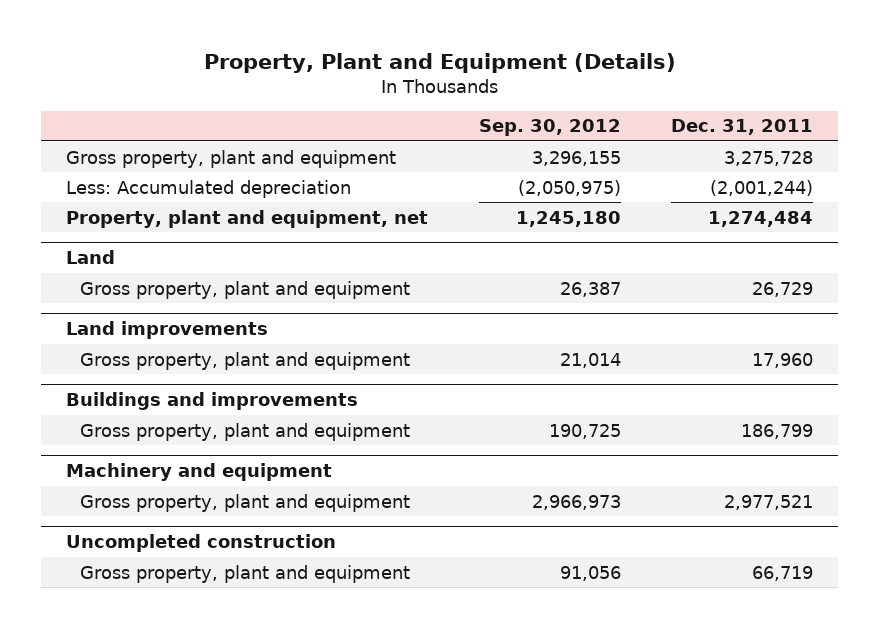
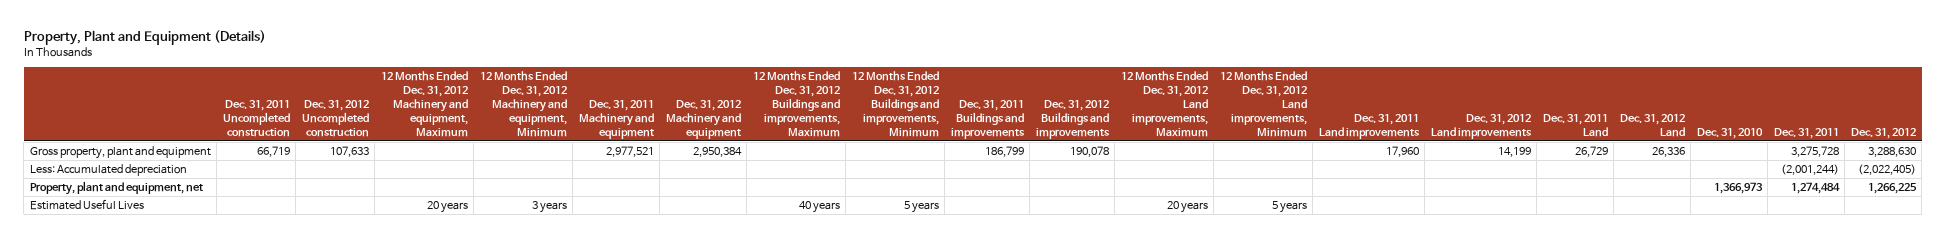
- | Sep. 30, 2012 | Dec. 31, 2011
+ | Dec. 31, 2011 Uncompleted construction | Dec. 31, 2012 Uncompleted construction | 12 Months Ended Dec. 31, 2012 Machinery and equipment, Maximum | 12 Months Ended Dec. 31, 2012 Machinery and equipment, Minimum | Dec. 31, 2011 Machinery and equipment | Dec. 31, 2012 Machinery and equipment | 12 Months Ended Dec. 31, 2012 Buildings and improvements, Maximum | 12 Months Ended Dec. 31, 2012 Buildings and improvements, Minimum | Dec. 31, 2011 Buildings and improvements | Dec. 31, 2012 Buildings and improvements | 12 Months Ended Dec. 31, 2012 Land improvements, Maximum | 12 Months Ended Dec. 31, 2012 Land improvements, Minimum | Dec. 31, 2011 Land improvements | Dec. 31, 2012 Land improvements | Dec. 31, 2011 Land | Dec. 31, 2012 Land | Dec. 31, 2010 | Dec. 31, 2011 | Dec. 31, 2012
- Land
- Gross property, plant and equipment | 26,387 | 26,729
- Land improvements
- Gross property, plant and equipment | 21,014 | 17,960
- Buildings and improvements
- Gross property, plant and equipment | 190,725 | 186,799
- Machinery and equipment
- Gross property, plant and equipment | 2,966,973 | 2,977,521
- Uncompleted construction
- Gross property, plant and equipment | 91,056 | 66,719
+ Estimated Useful Lives | | | 20 years | 3 years | | | 40 years | 5 years | | | 20 years | 5 years | | | | | | |

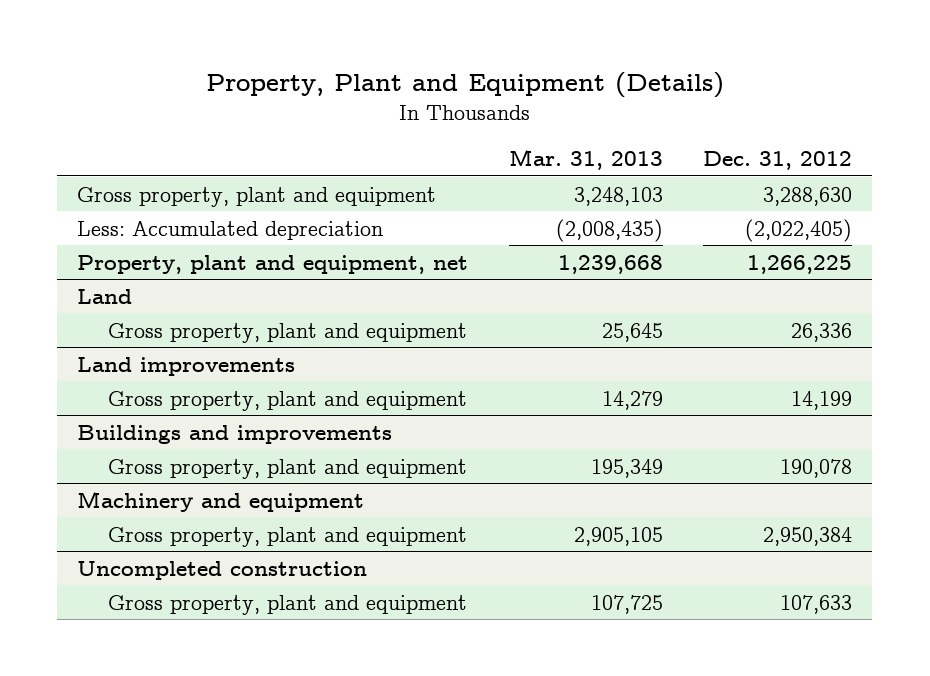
- | Dec. 31, 2011 Uncompleted construction | Dec. 31, 2012 Uncompleted construction | 12 Months Ended Dec. 31, 2012 Machinery and equipment, Maximum | 12 Months Ended Dec. 31, 2012 Machinery and equipment, Minimum | Dec. 31, 2011 Machinery and equipment | Dec. 31, 2012 Machinery and equipment | 12 Months Ended Dec. 31, 2012 Buildings and improvements, Maximum | 12 Months Ended Dec. 31, 2012 Buildings and improvements, Minimum | Dec. 31, 2011 Buildings and improvements | Dec. 31, 2012 Buildings and improvements | 12 Months Ended Dec. 31, 2012 Land improvements, Maximum | 12 Months Ended Dec. 31, 2012 Land improvements, Minimum | Dec. 31, 2011 Land improvements | Dec. 31, 2012 Land improvements | Dec. 31, 2011 Land | Dec. 31, 2012 Land | Dec. 31, 2010 | Dec. 31, 2011 | Dec. 31, 2012
+ | Mar. 31, 2013 | Dec. 31, 2012
- Estimated Useful Lives | | | 20 years | 3 years | | | 40 years | 5 years | | | 20 years | 5 years | | | | | | |
+ Land
+ Gross property, plant and equipment | 25,645 | 26,336
+ Land improvements
+ Gross property, plant and equipment | 14,279 | 14,199
+ Buildings and improvements
+ Gross property, plant and equipment | 195,349 | 190,078
+ Machinery and equipment
+ Gross property, plant and equipment | 2,905,105 | 2,950,384
+ Uncompleted construction
+ Gross property, plant and equipment | 107,725 | 107,633

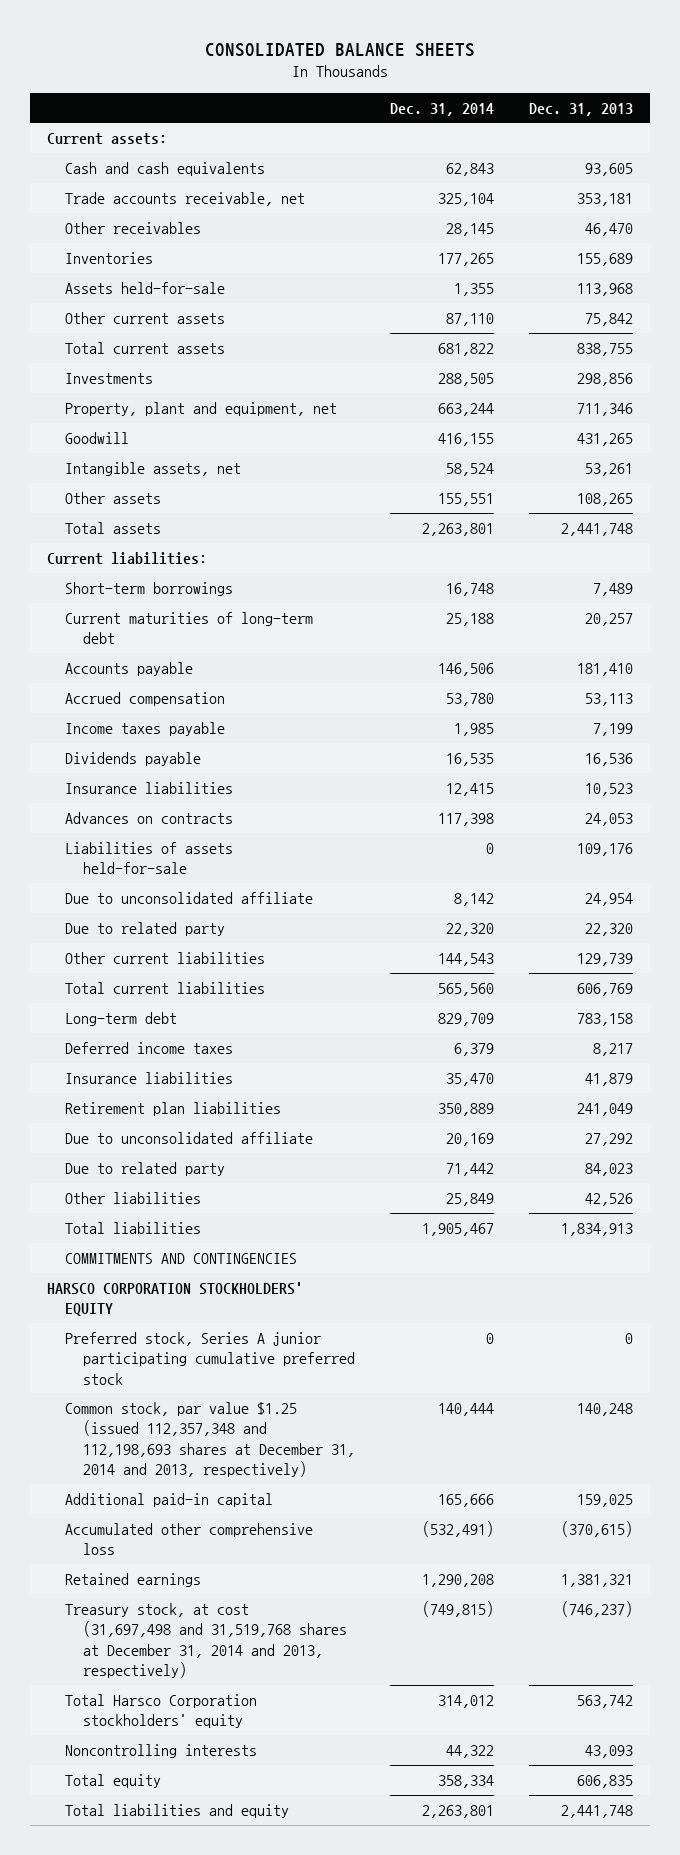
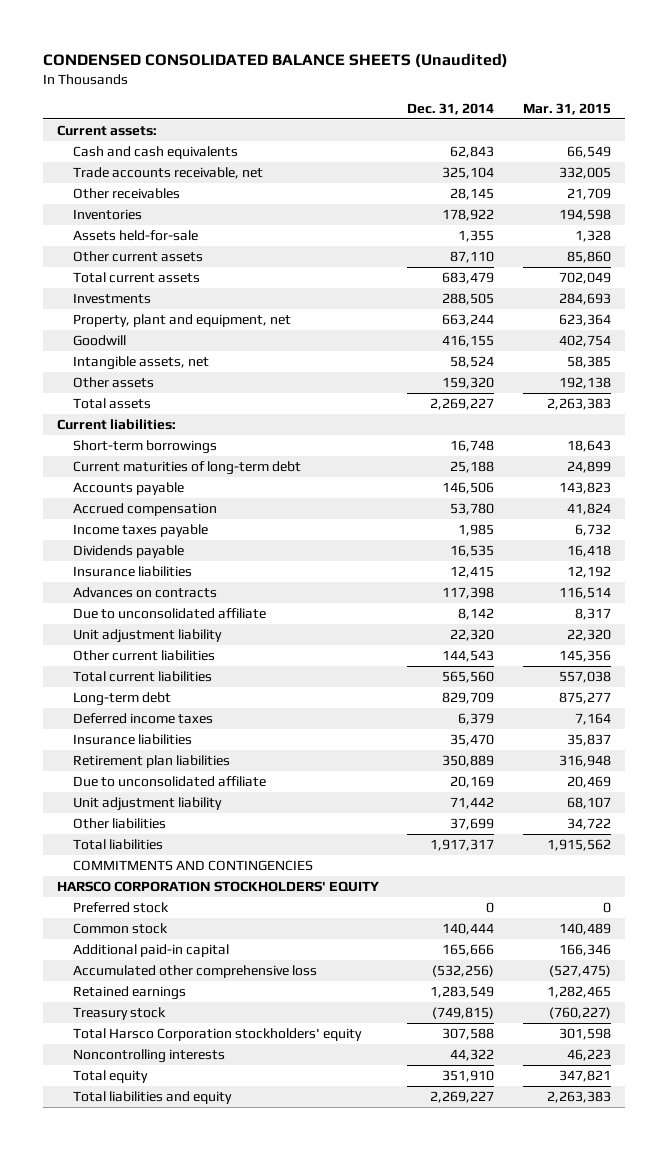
- CONSOLIDATED BALANCE SHEETS
+ CONDENSED CONSOLIDATED BALANCE SHEETS (Unaudited)
- | Dec. 31, 2014 | Dec. 31, 2013
+ | Dec. 31, 2014 | Mar. 31, 2015
- Inventories | 177,265 | 155,689
+ Inventories | 178,922 | 194,598
- Total current assets | 681,822 | 838,755
+ Total current assets | 683,479 | 702,049
- Other assets | 155,551 | 108,265
- Total assets | 2,263,801 | 2,441,748
+ Other assets | 159,320 | 192,138
+ Total assets | 2,269,227 | 2,263,383
- Liabilities of assets held-for-sale | 0 | 109,176
- Due to related party | 22,320 | 22,320
+ Unit adjustment liability | 22,320 | 22,320
- Due to related party | 71,442 | 84,023
- Other liabilities | 25,849 | 42,526
- Total liabilities | 1,905,467 | 1,834,913
+ Unit adjustment liability | 71,442 | 68,107
+ Other liabilities | 37,699 | 34,722
+ Total liabilities | 1,917,317 | 1,915,562
- Preferred stock, Series A junior participating cumulative preferred stock | 0 | 0
- Common stock, par value $1.25 (issued 112,357,348 and 112,198,693 shares at December 31, 2014 and 2013, respectively) | 140,444 | 140,248
+ Preferred stock | 0 | 0
+ Common stock | 140,444 | 140,489
- Accumulated other comprehensive loss | (532,491) | (370,615)
- Retained earnings | 1,290,208 | 1,381,321
- Treasury stock, at cost (31,697,498 and 31,519,768 shares at December 31, 2014 and 2013, respectively) | (749,815) | (746,237)
- Total Harsco Corporation stockholders' equity | 314,012 | 563,742
+ Accumulated other comprehensive loss | (532,256) | (527,475)
+ Retained earnings | 1,283,549 | 1,282,465
+ Treasury stock | (749,815) | (760,227)
+ Total Harsco Corporation stockholders' equity | 307,588 | 301,598
- Total equity | 358,334 | 606,835
- Total liabilities and equity | 2,263,801 | 2,441,748
+ Total equity | 351,910 | 347,821
+ Total liabilities and equity | 2,269,227 | 2,263,383

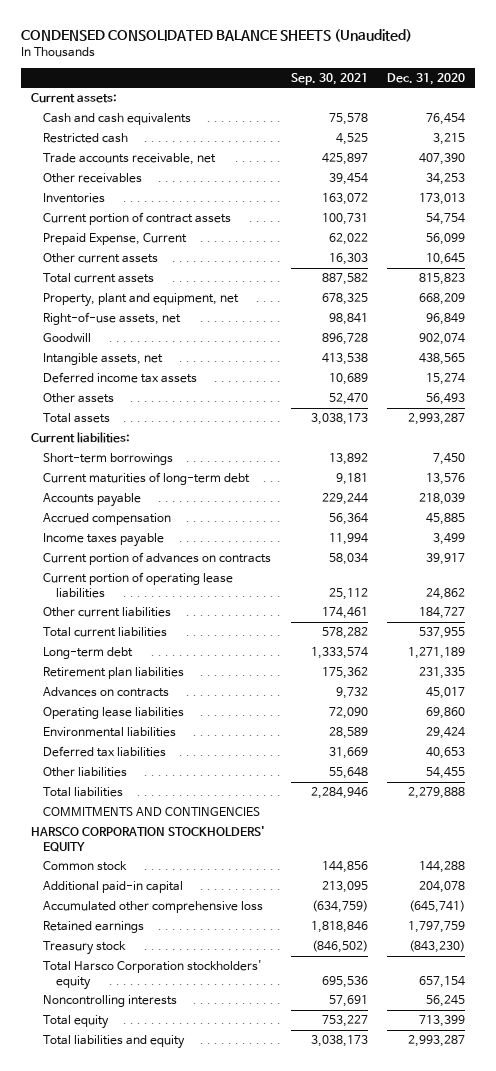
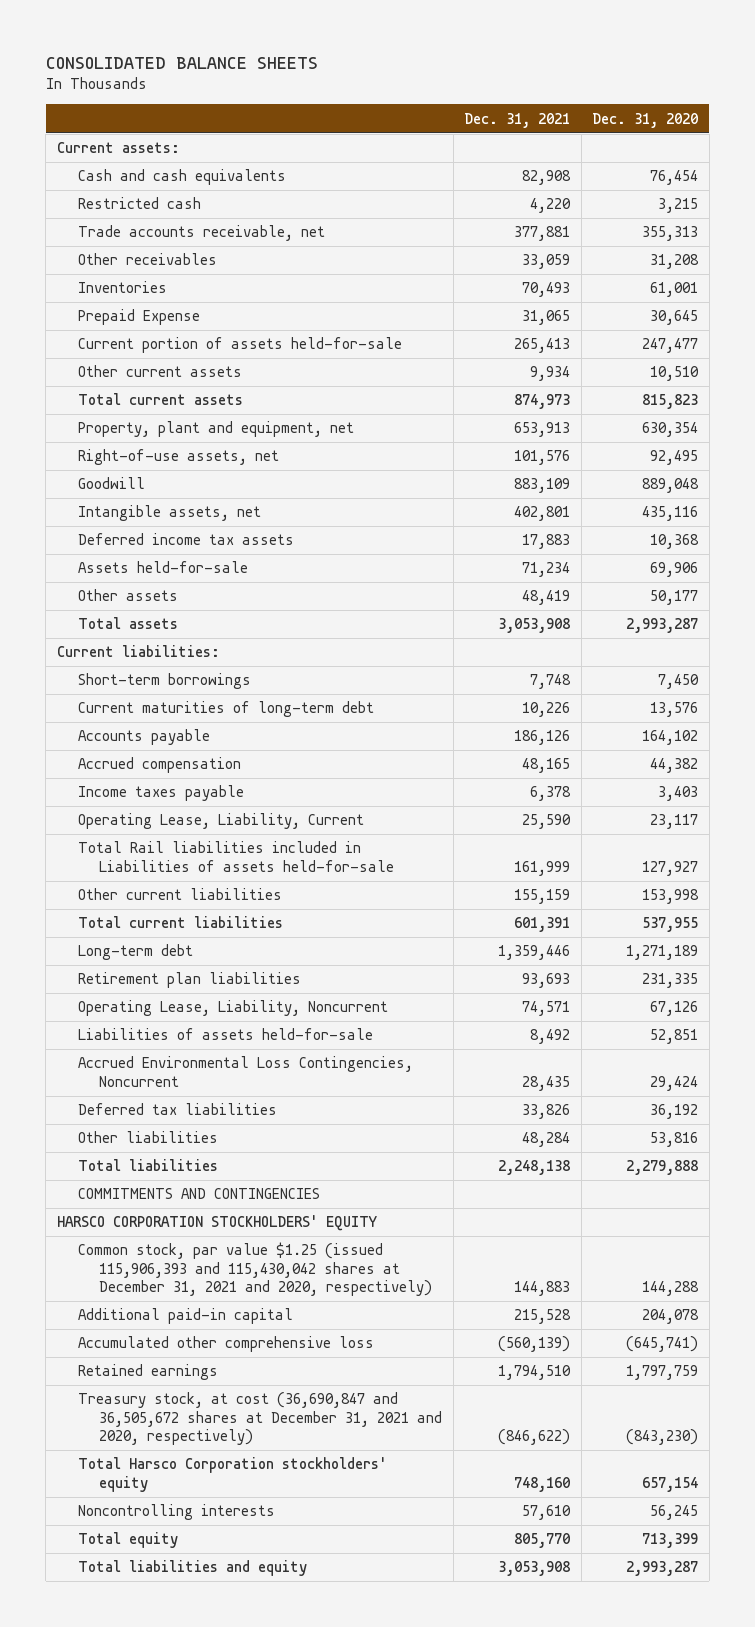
- CONDENSED CONSOLIDATED BALANCE SHEETS (Unaudited)
+ CONSOLIDATED BALANCE SHEETS
- | Sep. 30, 2021 | Dec. 31, 2020
+ | Dec. 31, 2021 | Dec. 31, 2020
- Trade accounts receivable, net | 425,897 | 407,390
- Other receivables | 39,454 | 34,253
- Inventories | 163,072 | 173,013
- Current portion of contract assets | 100,731 | 54,754
- Prepaid Expense, Current | 62,022 | 56,099
- Other current assets | 16,303 | 10,645
+ Trade accounts receivable, net | 377,881 | 355,313
+ Other receivables | 33,059 | 31,208
+ Inventories | 70,493 | 61,001
+ Prepaid Expense | 31,065 | 30,645
+ Current portion of assets held-for-sale | 265,413 | 247,477
+ Other current assets | 9,934 | 10,510
- Property, plant and equipment, net | 678,325 | 668,209
- Right-of-use assets, net | 98,841 | 96,849
- Goodwill | 896,728 | 902,074
- Intangible assets, net | 413,538 | 438,565
- Deferred income tax assets | 10,689 | 15,274
- Other assets | 52,470 | 56,493
+ Property, plant and equipment, net | 653,913 | 630,354
+ Right-of-use assets, net | 101,576 | 92,495
+ Goodwill | 883,109 | 889,048
+ Intangible assets, net | 402,801 | 435,116
+ Deferred income tax assets | 17,883 | 10,368
+ Assets held-for-sale | 71,234 | 69,906
+ Other assets | 48,419 | 50,177
- Accounts payable | 229,244 | 218,039
- Accrued compensation | 56,364 | 45,885
- Income taxes payable | 11,994 | 3,499
- Current portion of advances on contracts | 58,034 | 39,917
- Current portion of operating lease liabilities | 25,112 | 24,862
- Other current liabilities | 174,461 | 184,727
+ Accounts payable | 186,126 | 164,102
+ Accrued compensation | 48,165 | 44,382
+ Income taxes payable | 6,378 | 3,403
+ Operating Lease, Liability, Current | 25,590 | 23,117
+ Total Rail liabilities included in Liabilities of assets held-for-sale | 161,999 | 127,927
+ Other current liabilities | 155,159 | 153,998
- Advances on contracts | 9,732 | 45,017
- Operating lease liabilities | 72,090 | 69,860
- Environmental liabilities | 28,589 | 29,424
- Deferred tax liabilities | 31,669 | 40,653
- Other liabilities | 55,648 | 54,455
+ Operating Lease, Liability, Noncurrent | 74,571 | 67,126
+ Liabilities of assets held-for-sale | 8,492 | 52,851
+ Accrued Environmental Loss Contingencies, Noncurrent | 28,435 | 29,424
+ Deferred tax liabilities | 33,826 | 36,192
+ Other liabilities | 48,284 | 53,816
- Common stock | 144,856 | 144,288
+ Common stock, par value $1.25 (issued 115,906,393 and 115,430,042 shares at December 31, 2021 and 2020, respectively) | 144,883 | 144,288
- Treasury stock | (846,502) | (843,230)
+ Treasury stock, at cost (36,690,847 and 36,505,672 shares at December 31, 2021 and 2020, respectively) | (846,622) | (843,230)

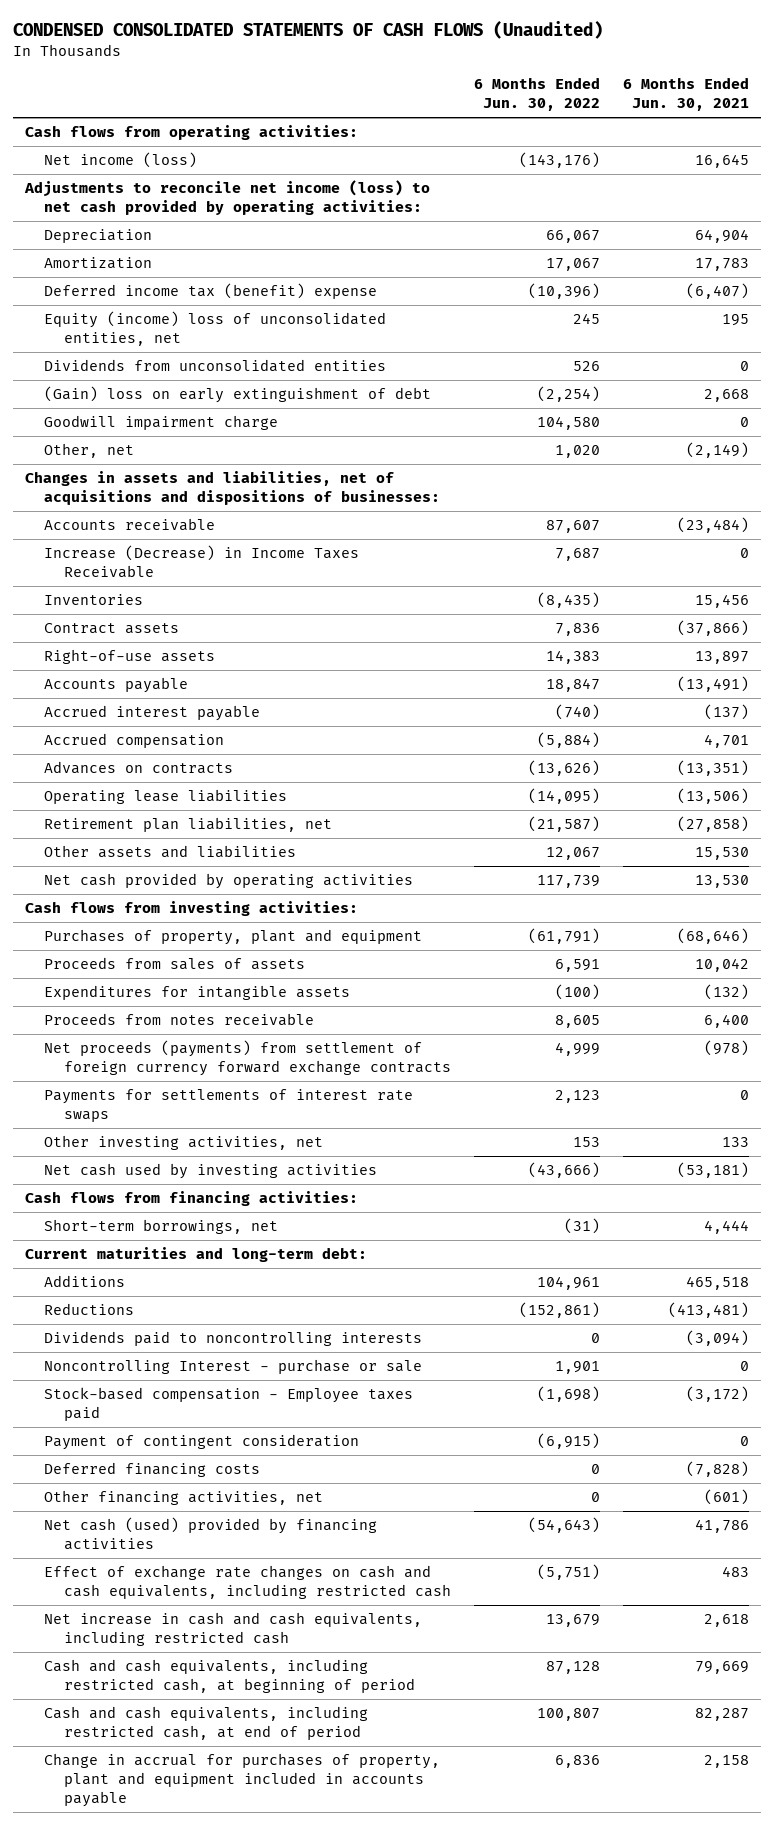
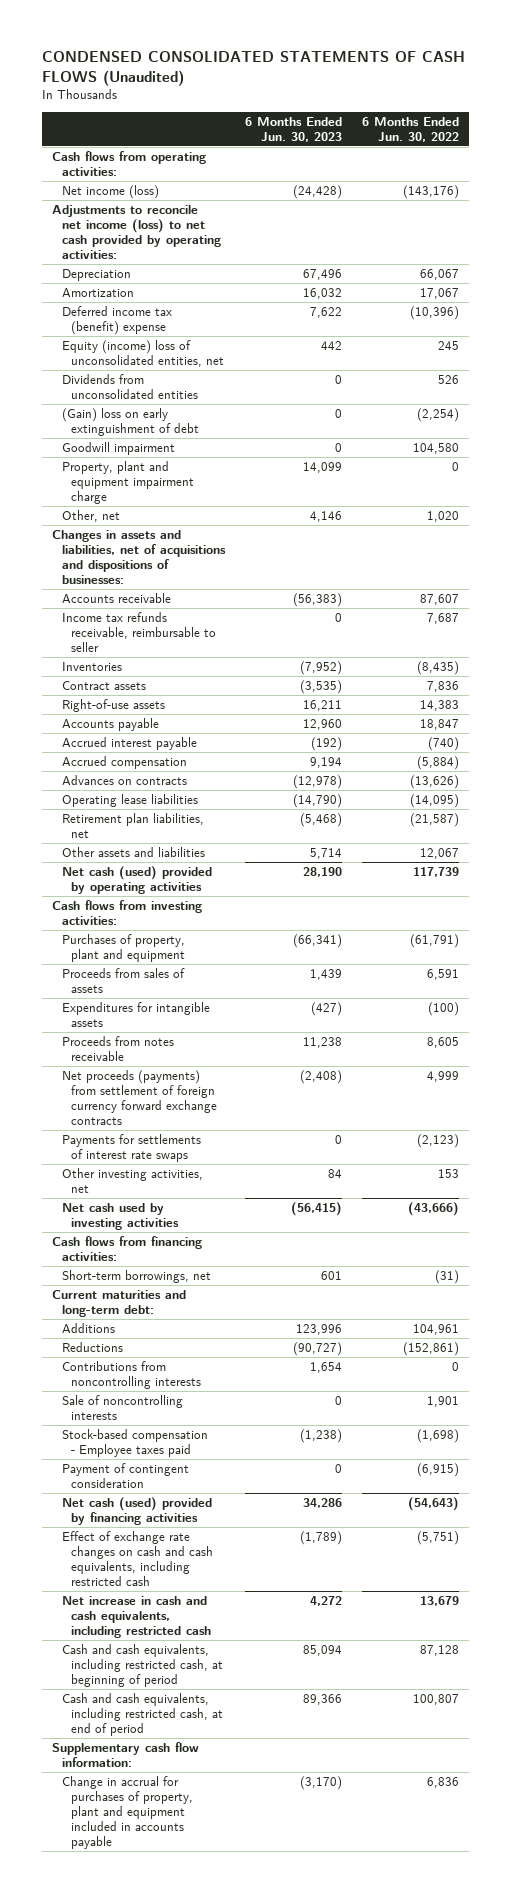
- | 6 Months Ended Jun. 30, 2022 | 6 Months Ended Jun. 30, 2021
+ | 6 Months Ended Jun. 30, 2023 | 6 Months Ended Jun. 30, 2022
- Goodwill impairment charge | 104,580 | 0
+ Goodwill impairment | 0 | 104,580
+ Property, plant and equipment impairment charge | 14,099 | 0
- Increase (Decrease) in Income Taxes Receivable | 7,687 | 0
+ Income tax refunds receivable, reimbursable to seller | 0 | 7,687
- Net cash provided by operating activities | 117,739 | 13,530
+ Net cash (used) provided by operating activities | 28,190 | 117,739
- Payments for settlements of interest rate swaps | 2,123 | 0
+ Payments for settlements of interest rate swaps | 0 | (2,123)
- Dividends paid to noncontrolling interests | 0 | (3,094)
- Noncontrolling Interest - purchase or sale | 1,901 | 0
+ Contributions from noncontrolling interests | 1,654 | 0
+ Sale of noncontrolling interests | 0 | 1,901
- Deferred financing costs | 0 | (7,828)
- Other financing activities, net | 0 | (601)
+ Supplementary cash flow information:

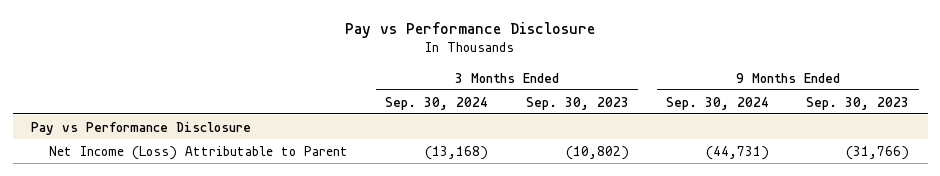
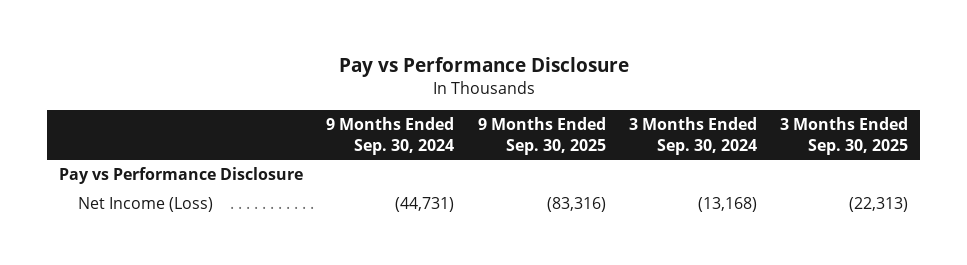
- | 3 Months Ended Sep. 30, 2024 | 3 Months Ended Sep. 30, 2023 | 9 Months Ended Sep. 30, 2024 | 9 Months Ended Sep. 30, 2023
+ | 9 Months Ended Sep. 30, 2024 | 9 Months Ended Sep. 30, 2025 | 3 Months Ended Sep. 30, 2024 | 3 Months Ended Sep. 30, 2025
- Net Income (Loss) Attributable to Parent | (13,168) | (10,802) | (44,731) | (31,766)
+ Net Income (Loss) | (44,731) | (83,316) | (13,168) | (22,313)

